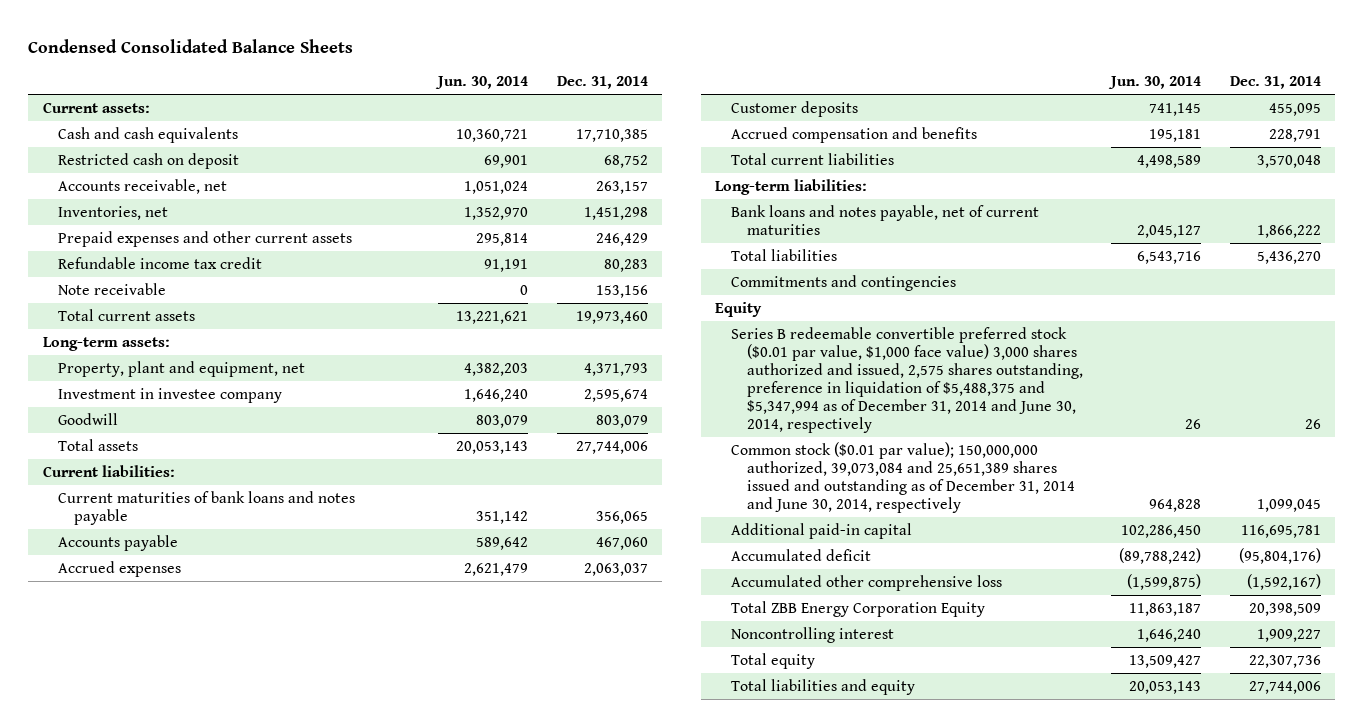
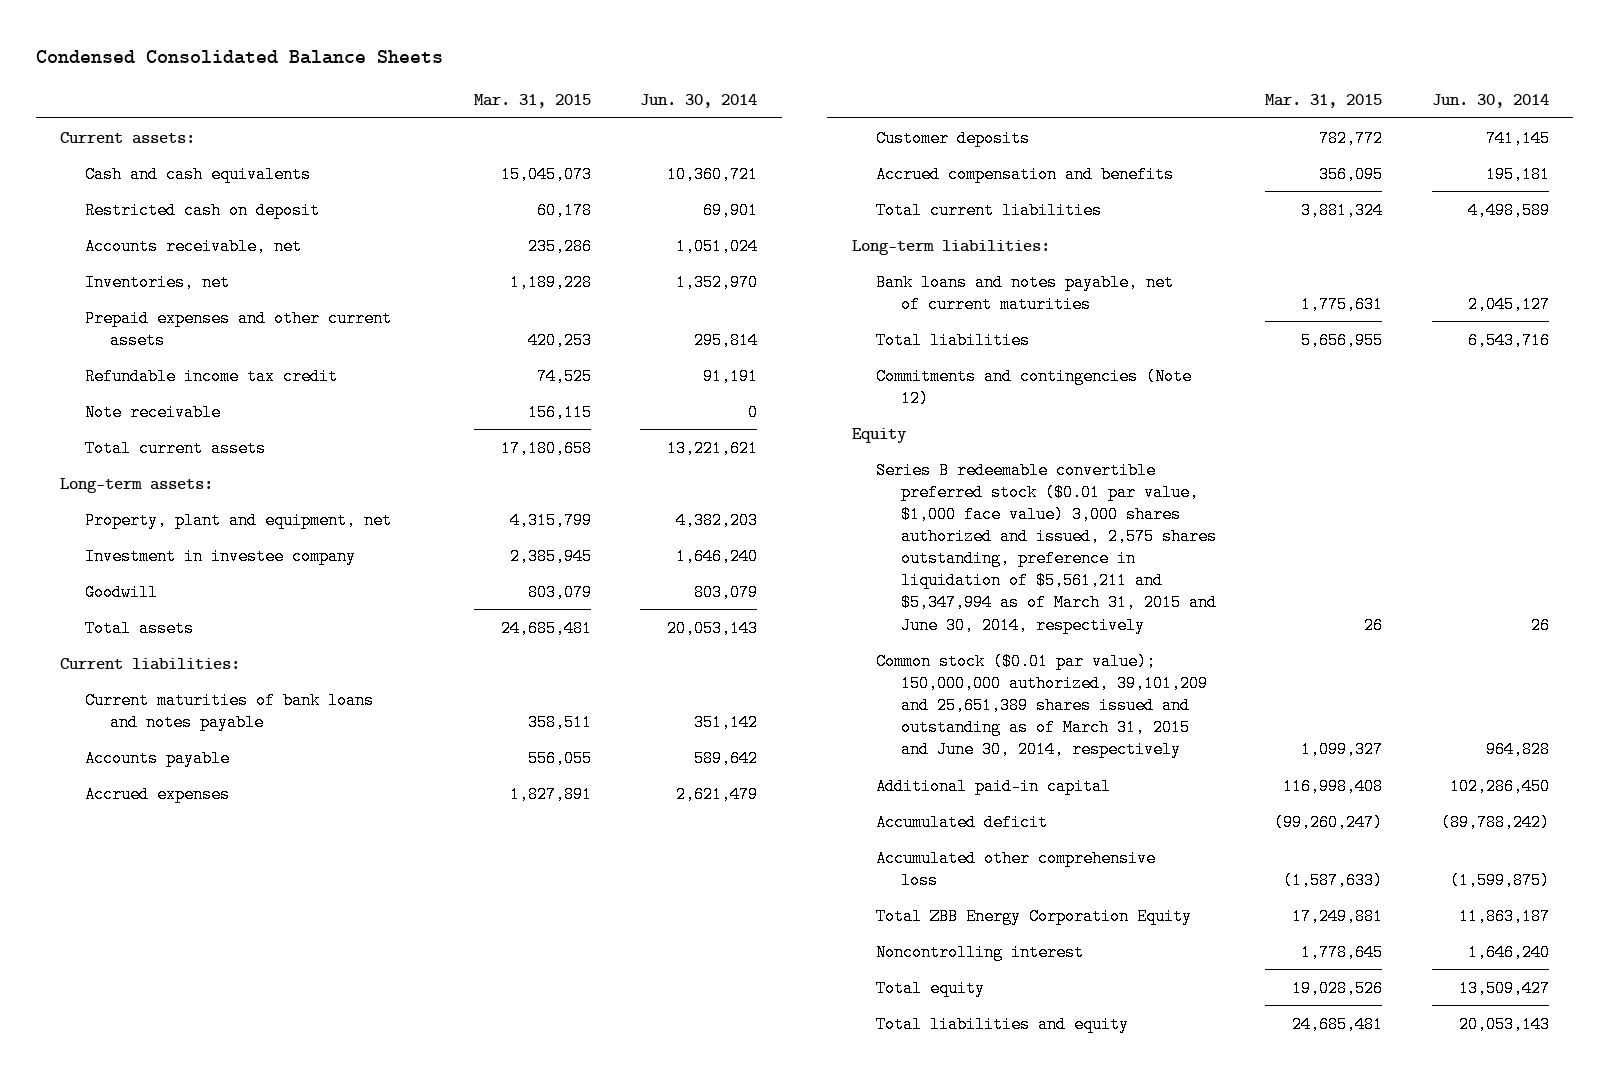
- | Jun. 30, 2014 | Dec. 31, 2014
+ | Mar. 31, 2015 | Jun. 30, 2014
- Commitments and contingencies
+ Commitments and contingencies (Note 12)
- Series B redeemable convertible preferred stock ($0.01 par value, $1,000 face value) 3,000 shares authorized and issued, 2,575 shares outstanding, preference in liquidation of $5,488,375 and $5,347,994 as of December 31, 2014 and June 30, 2014, respectively | 26 | 26
- Common stock ($0.01 par value); 150,000,000 authorized, 39,073,084 and 25,651,389 shares issued and outstanding as of December 31, 2014 and June 30, 2014, respectively | 964,828 | 1,099,045
+ Series B redeemable convertible preferred stock ($0.01 par value, $1,000 face value) 3,000 shares authorized and issued, 2,575 shares outstanding, preference in liquidation of $5,561,211 and $5,347,994 as of March 31, 2015 and June 30, 2014, respectively | 26 | 26
+ Common stock ($0.01 par value); 150,000,000 authorized, 39,101,209 and 25,651,389 shares issued and outstanding as of March 31, 2015 and June 30, 2014, respectively | 1,099,327 | 964,828

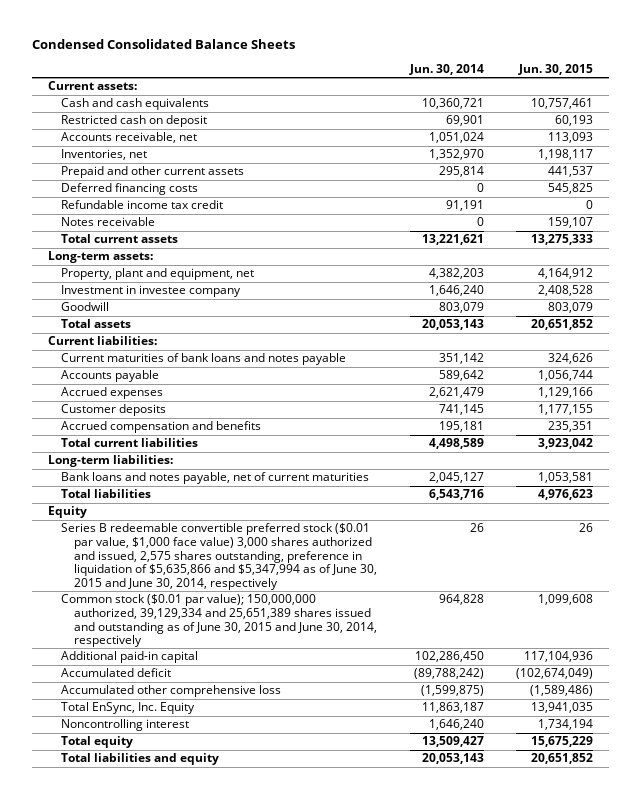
- | Mar. 31, 2015 | Jun. 30, 2014
+ | Jun. 30, 2014 | Jun. 30, 2015
- Prepaid expenses and other current assets | 420,253 | 295,814
+ Prepaid and other current assets | 295,814 | 441,537
+ Deferred financing costs | 0 | 545,825
- Note receivable | 156,115 | 0
+ Notes receivable | 0 | 159,107
- Commitments and contingencies (Note 12)
- Series B redeemable convertible preferred stock ($0.01 par value, $1,000 face value) 3,000 shares authorized and issued, 2,575 shares outstanding, preference in liquidation of $5,561,211 and $5,347,994 as of March 31, 2015 and June 30, 2014, respectively | 26 | 26
- Common stock ($0.01 par value); 150,000,000 authorized, 39,101,209 and 25,651,389 shares issued and outstanding as of March 31, 2015 and June 30, 2014, respectively | 1,099,327 | 964,828
+ Series B redeemable convertible preferred stock ($0.01 par value, $1,000 face value) 3,000 shares authorized and issued, 2,575 shares outstanding, preference in liquidation of $5,635,866 and $5,347,994 as of June 30, 2015 and June 30, 2014, respectively | 26 | 26
+ Common stock ($0.01 par value); 150,000,000 authorized, 39,129,334 and 25,651,389 shares issued and outstanding as of June 30, 2015 and June 30, 2014, respectively | 964,828 | 1,099,608
- Total ZBB Energy Corporation Equity | 17,249,881 | 11,863,187
+ Total EnSync, Inc. Equity | 11,863,187 | 13,941,035

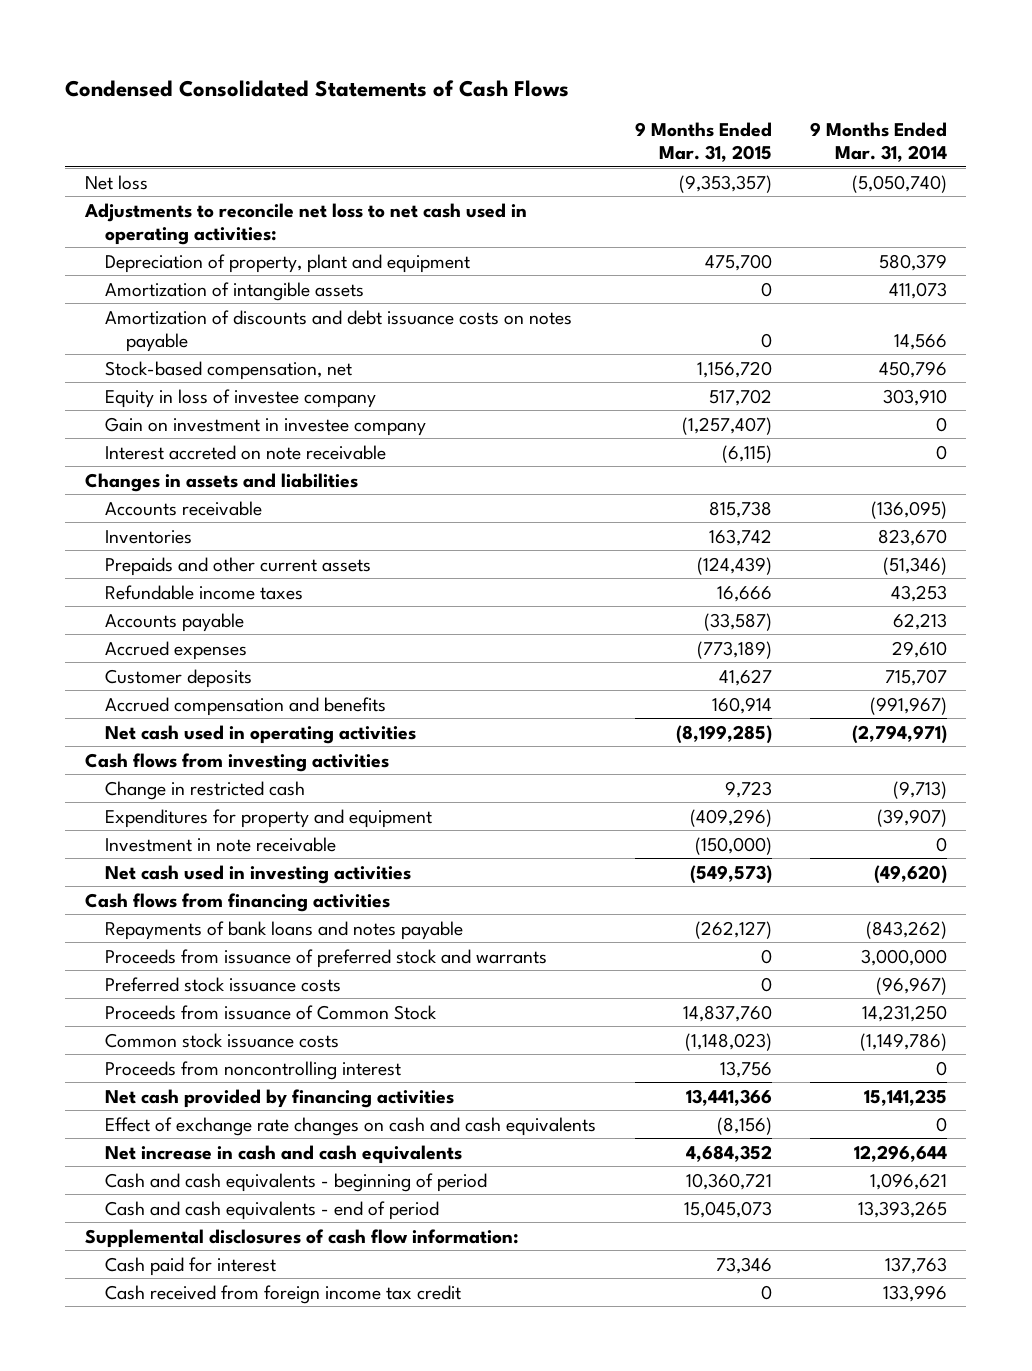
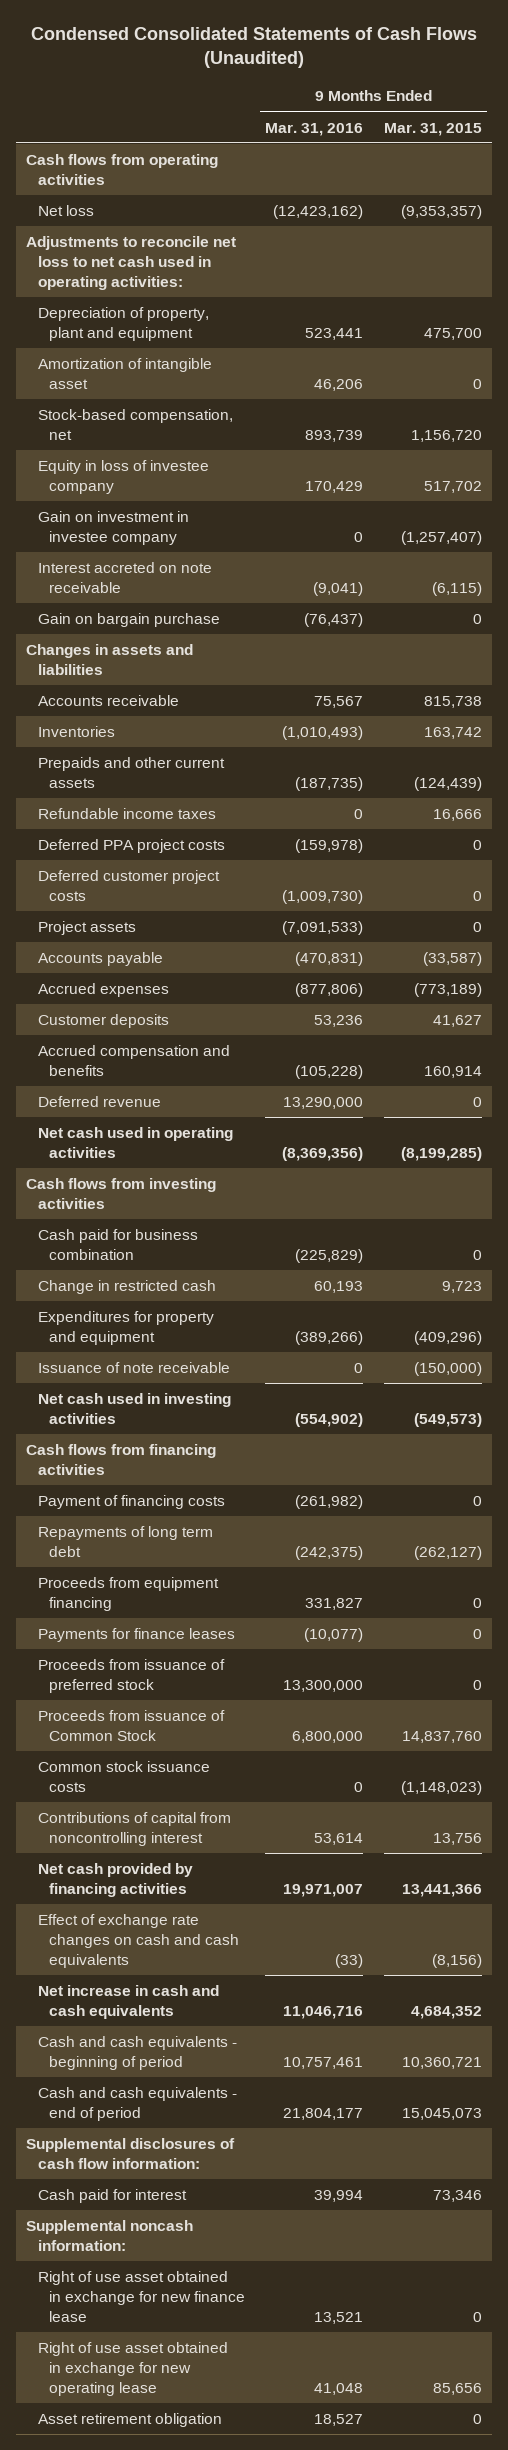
- Condensed Consolidated Statements of Cash Flows
+ Condensed Consolidated Statements of Cash Flows (Unaudited)
- | 9 Months Ended Mar. 31, 2015 | 9 Months Ended Mar. 31, 2014
+ | 9 Months Ended Mar. 31, 2016 | 9 Months Ended Mar. 31, 2015
+ Cash flows from operating activities
- Amortization of intangible assets | 0 | 411,073
- Amortization of discounts and debt issuance costs on notes payable | 0 | 14,566
+ Amortization of intangible asset | 46,206 | 0
+ Gain on bargain purchase | (76,437) | 0
+ Deferred PPA project costs | (159,978) | 0
+ Deferred customer project costs | (1,009,730) | 0
+ Project assets | (7,091,533) | 0
+ Deferred revenue | 13,290,000 | 0
+ Cash paid for business combination | (225,829) | 0
- Investment in note receivable | (150,000) | 0
+ Issuance of note receivable | 0 | (150,000)
- Repayments of bank loans and notes payable | (262,127) | (843,262)
- Proceeds from issuance of preferred stock and warrants | 0 | 3,000,000
- Preferred stock issuance costs | 0 | (96,967)
+ Payment of financing costs | (261,982) | 0
+ Repayments of long term debt | (242,375) | (262,127)
+ Proceeds from equipment financing | 331,827 | 0
+ Payments for finance leases | (10,077) | 0
+ Proceeds from issuance of preferred stock | 13,300,000 | 0
- Proceeds from noncontrolling interest | 13,756 | 0
+ Contributions of capital from noncontrolling interest | 53,614 | 13,756
- Cash received from foreign income tax credit | 0 | 133,996
+ Supplemental noncash information:
+ Right of use asset obtained in exchange for new finance lease | 13,521 | 0
+ Right of use asset obtained in exchange for new operating lease | 41,048 | 85,656
+ Asset retirement obligation | 18,527 | 0

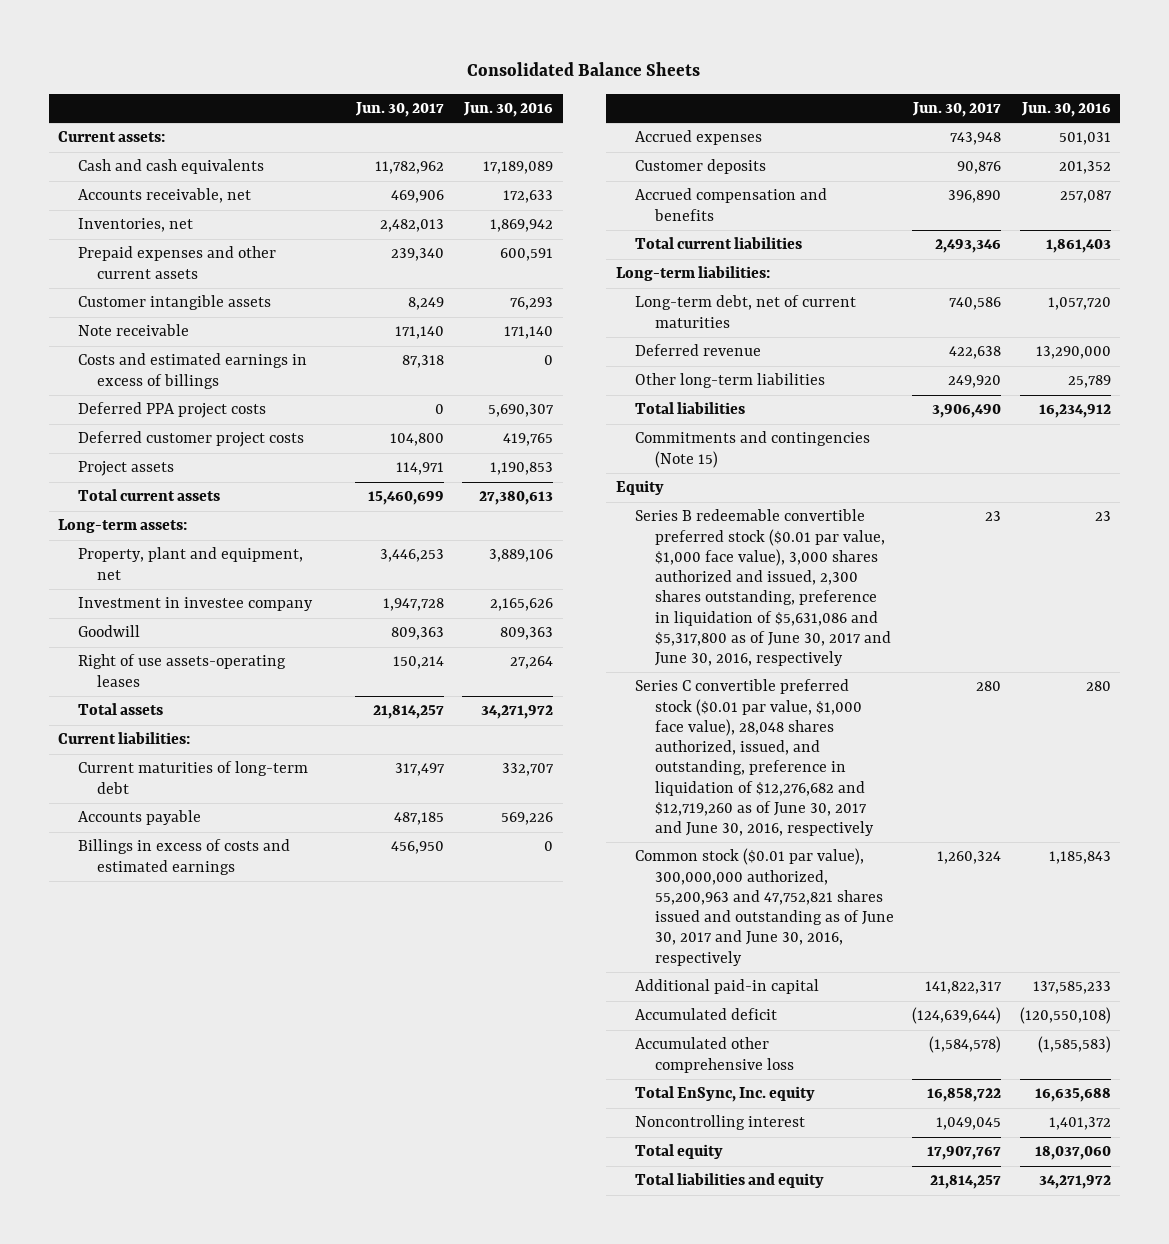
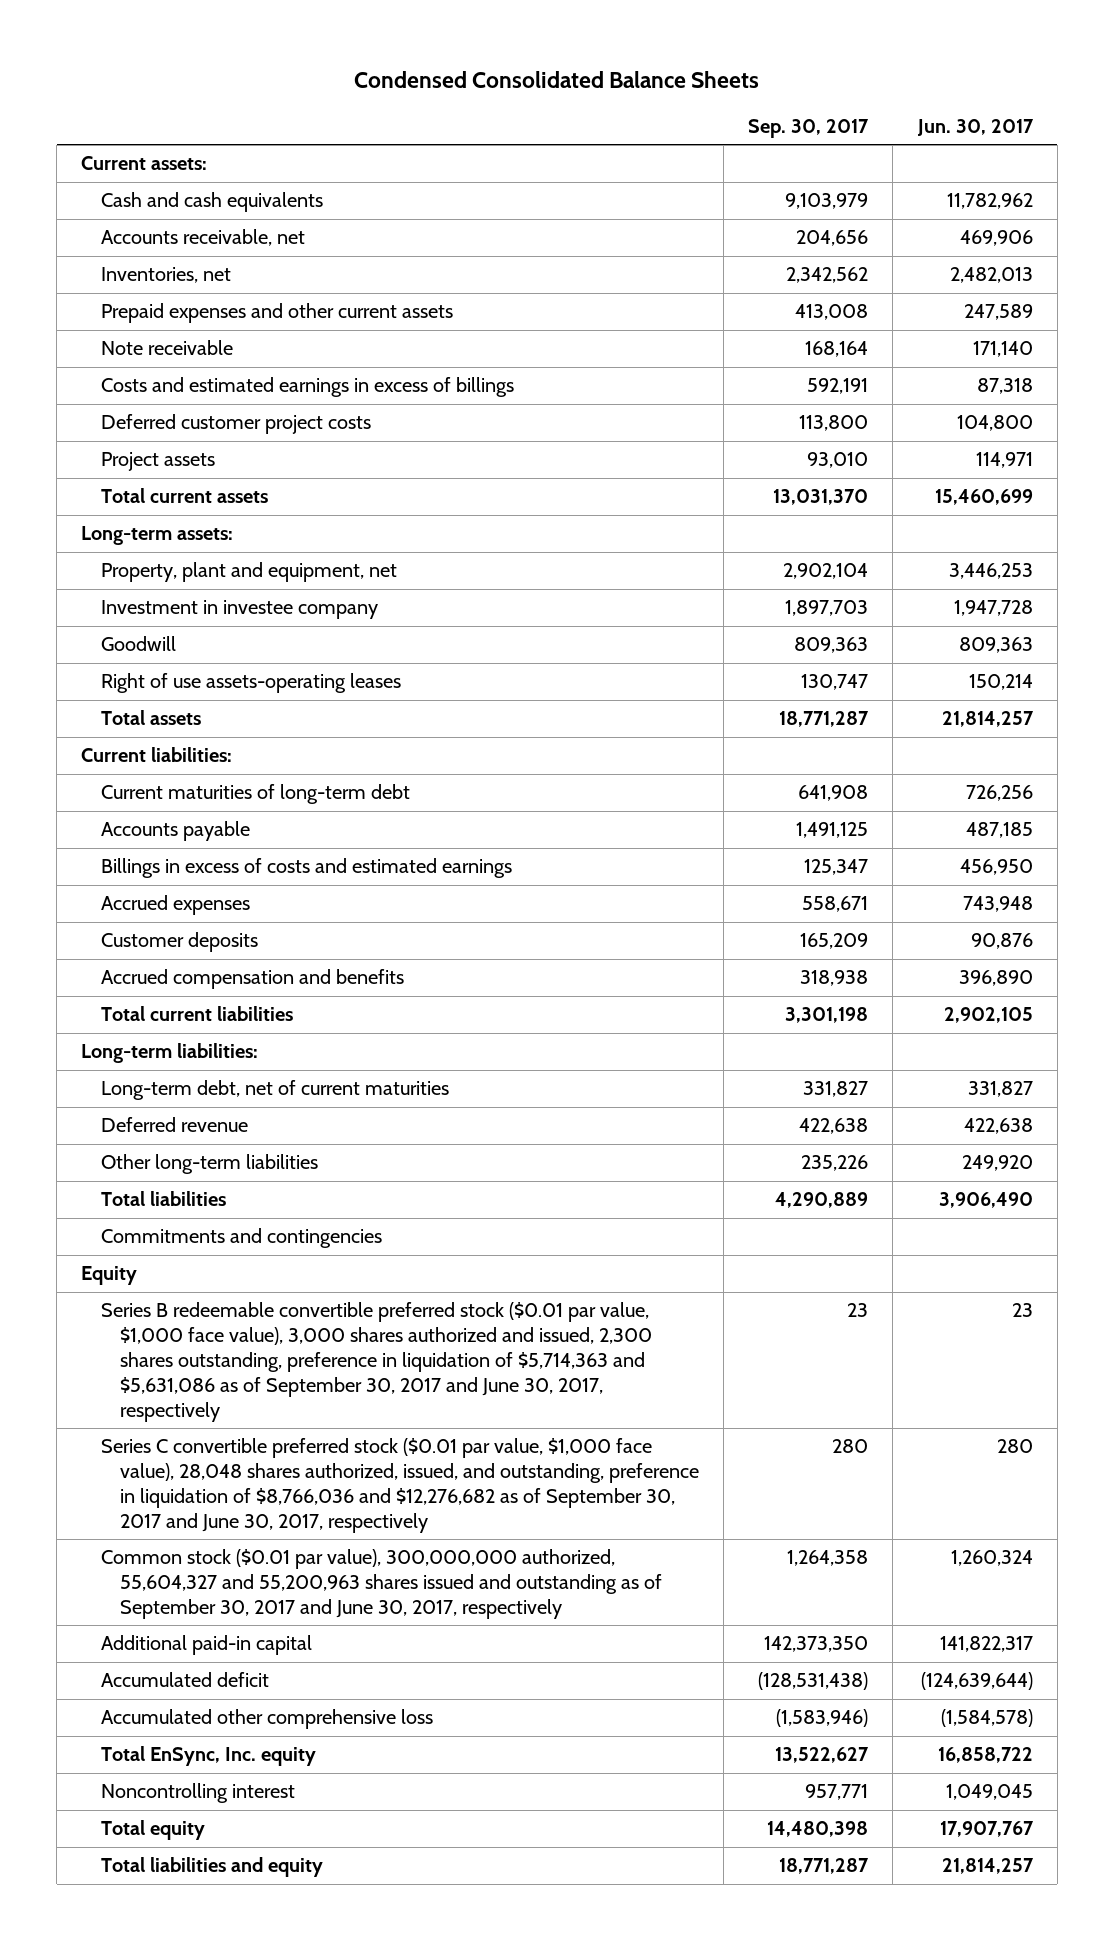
- Consolidated Balance Sheets
+ Condensed Consolidated Balance Sheets
- | Jun. 30, 2017 | Jun. 30, 2016
+ | Sep. 30, 2017 | Jun. 30, 2017
- Prepaid expenses and other current assets | 239,340 | 600,591
- Customer intangible assets | 8,249 | 76,293
+ Prepaid expenses and other current assets | 413,008 | 247,589
- Deferred PPA project costs | 0 | 5,690,307
- Current maturities of long-term debt | 317,497 | 332,707
+ Current maturities of long-term debt | 641,908 | 726,256
- Total current liabilities | 2,493,346 | 1,861,403
+ Total current liabilities | 3,301,198 | 2,902,105
- Long-term debt, net of current maturities | 740,586 | 1,057,720
+ Long-term debt, net of current maturities | 331,827 | 331,827
- Commitments and contingencies (Note 15)
+ Commitments and contingencies
- Series B redeemable convertible preferred stock ($0.01 par value, $1,000 face value), 3,000 shares authorized and issued, 2,300 shares outstanding, preference in liquidation of $5,631,086 and $5,317,800 as of June 30, 2017 and June 30, 2016, respectively | 23 | 23
- Series C convertible preferred stock ($0.01 par value, $1,000 face value), 28,048 shares authorized, issued, and outstanding, preference in liquidation of $12,276,682 and $12,719,260 as of June 30, 2017 and June 30, 2016, respectively | 280 | 280
- Common stock ($0.01 par value), 300,000,000 authorized, 55,200,963 and 47,752,821 shares issued and outstanding as of June 30, 2017 and June 30, 2016, respectively | 1,260,324 | 1,185,843
+ Series B redeemable convertible preferred stock ($0.01 par value, $1,000 face value), 3,000 shares authorized and issued, 2,300 shares outstanding, preference in liquidation of $5,714,363 and $5,631,086 as of September 30, 2017 and June 30, 2017, respectively | 23 | 23
+ Series C convertible preferred stock ($0.01 par value, $1,000 face value), 28,048 shares authorized, issued, and outstanding, preference in liquidation of $8,766,036 and $12,276,682 as of September 30, 2017 and June 30, 2017, respectively | 280 | 280
+ Common stock ($0.01 par value), 300,000,000 authorized, 55,604,327 and 55,200,963 shares issued and outstanding as of September 30, 2017 and June 30, 2017, respectively | 1,264,358 | 1,260,324

